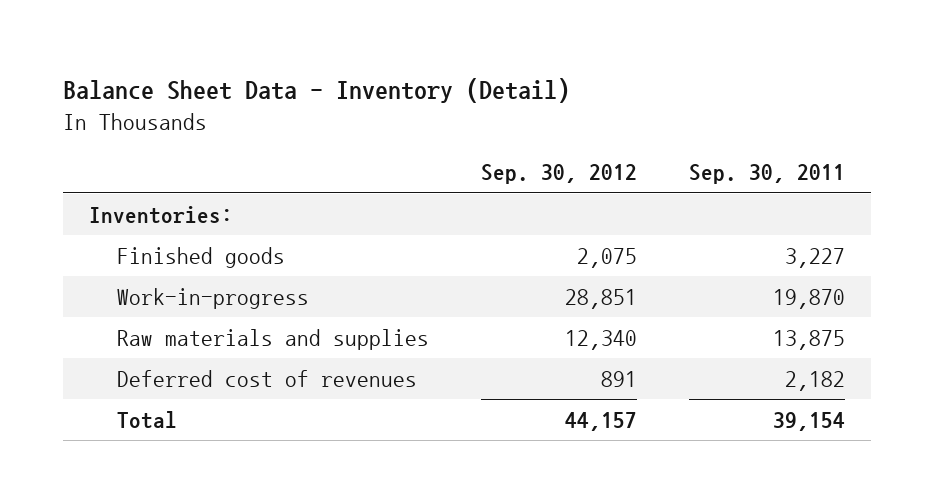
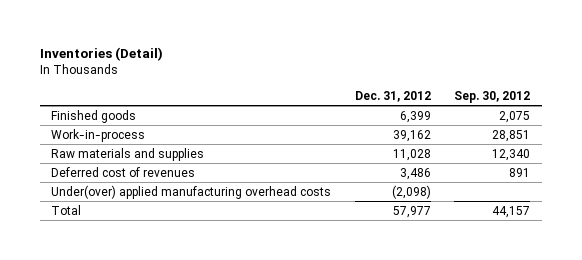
- Balance Sheet Data - Inventory (Detail)
+ Inventories (Detail)
- | Sep. 30, 2012 | Sep. 30, 2011
+ | Dec. 31, 2012 | Sep. 30, 2012
- Inventories:
- Work-in-progress | 28,851 | 19,870
+ Work-in-process | 39,162 | 28,851
+ Under(over) applied manufacturing overhead costs | (2,098) |

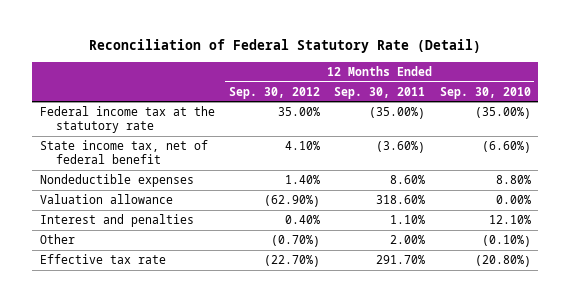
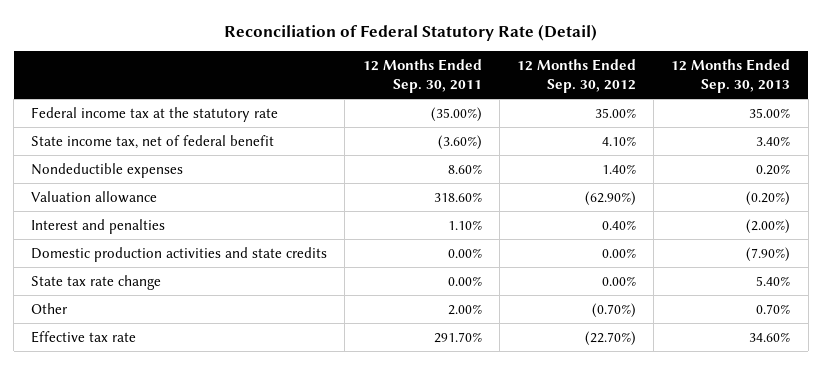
- | 12 Months Ended Sep. 30, 2012 | 12 Months Ended Sep. 30, 2011 | 12 Months Ended Sep. 30, 2010
+ | 12 Months Ended Sep. 30, 2011 | 12 Months Ended Sep. 30, 2012 | 12 Months Ended Sep. 30, 2013
+ Domestic production activities and state credits | 0.00% | 0.00% | (7.90%)
+ State tax rate change | 0.00% | 0.00% | 5.40%

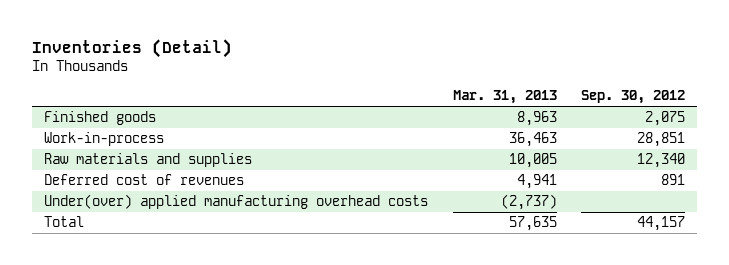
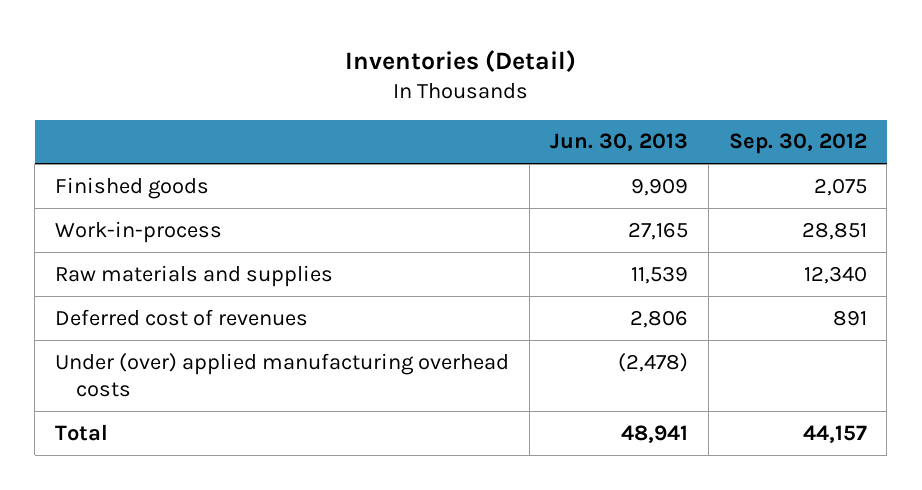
- | Mar. 31, 2013 | Sep. 30, 2012
+ | Jun. 30, 2013 | Sep. 30, 2012
- Under(over) applied manufacturing overhead costs | (2,737) |
+ Under (over) applied manufacturing overhead costs | (2,478) |

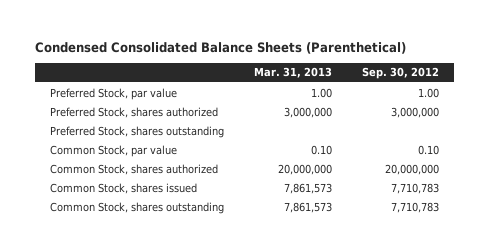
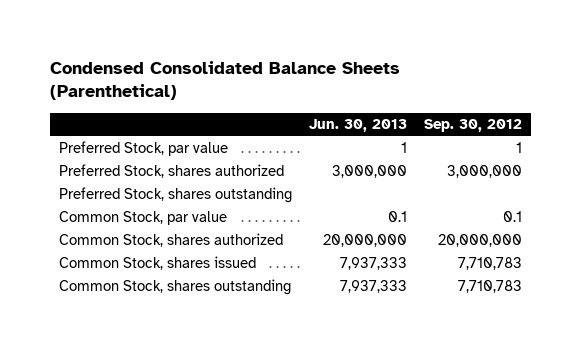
- | Mar. 31, 2013 | Sep. 30, 2012
+ | Jun. 30, 2013 | Sep. 30, 2012
- Preferred Stock, par value | 1.00 | 1.00
+ Preferred Stock, par value | 1 | 1
- Common Stock, par value | 0.10 | 0.10
+ Common Stock, par value | 0.1 | 0.1

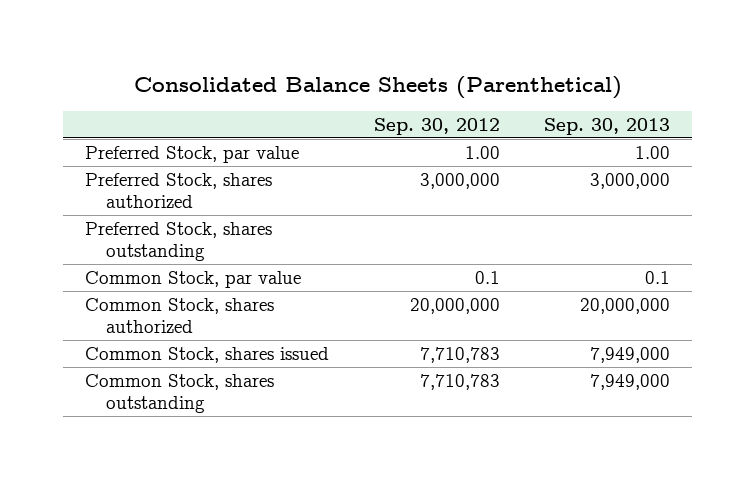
- Condensed Consolidated Balance Sheets (Parenthetical)
+ Consolidated Balance Sheets (Parenthetical)
- | Jun. 30, 2013 | Sep. 30, 2012
+ | Sep. 30, 2012 | Sep. 30, 2013
- Preferred Stock, par value | 1 | 1
+ Preferred Stock, par value | 1.00 | 1.00

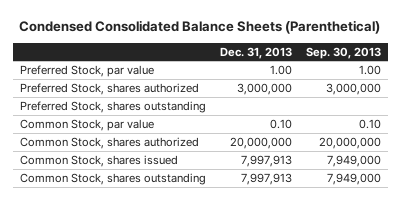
- Consolidated Balance Sheets (Parenthetical)
+ Condensed Consolidated Balance Sheets (Parenthetical)
- | Sep. 30, 2012 | Sep. 30, 2013
+ | Dec. 31, 2013 | Sep. 30, 2013
- Common Stock, par value | 0.1 | 0.1
+ Common Stock, par value | 0.10 | 0.10

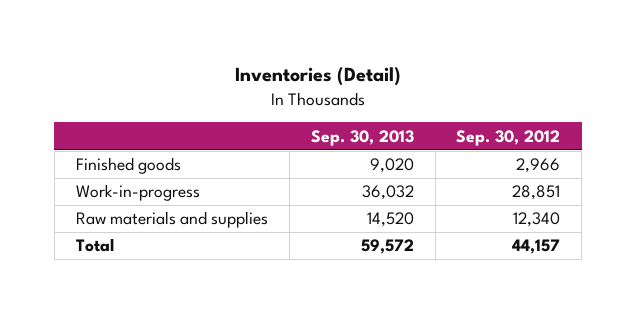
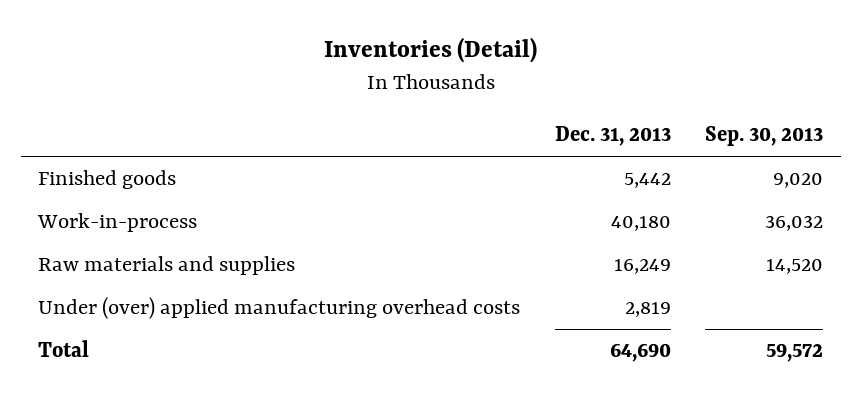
- | Sep. 30, 2013 | Sep. 30, 2012
+ | Dec. 31, 2013 | Sep. 30, 2013
- Work-in-progress | 36,032 | 28,851
+ Work-in-process | 40,180 | 36,032
+ Under (over) applied manufacturing overhead costs | 2,819 |

